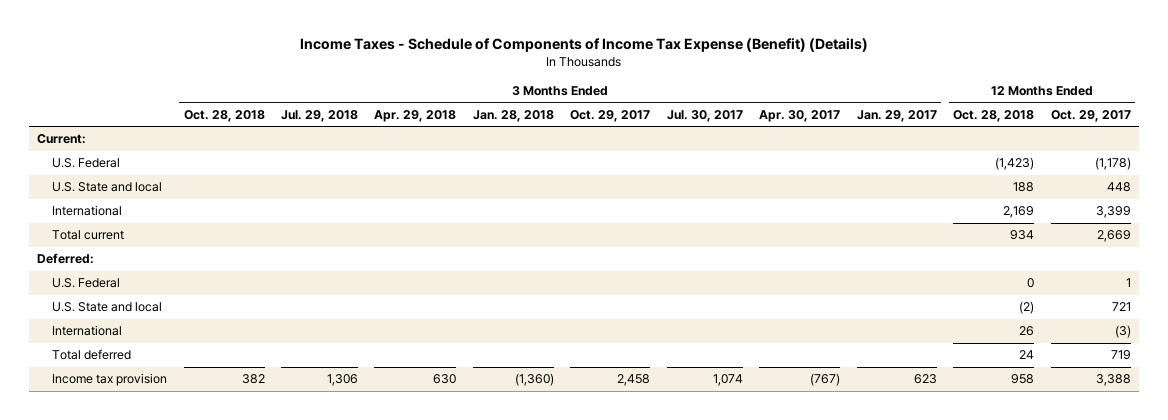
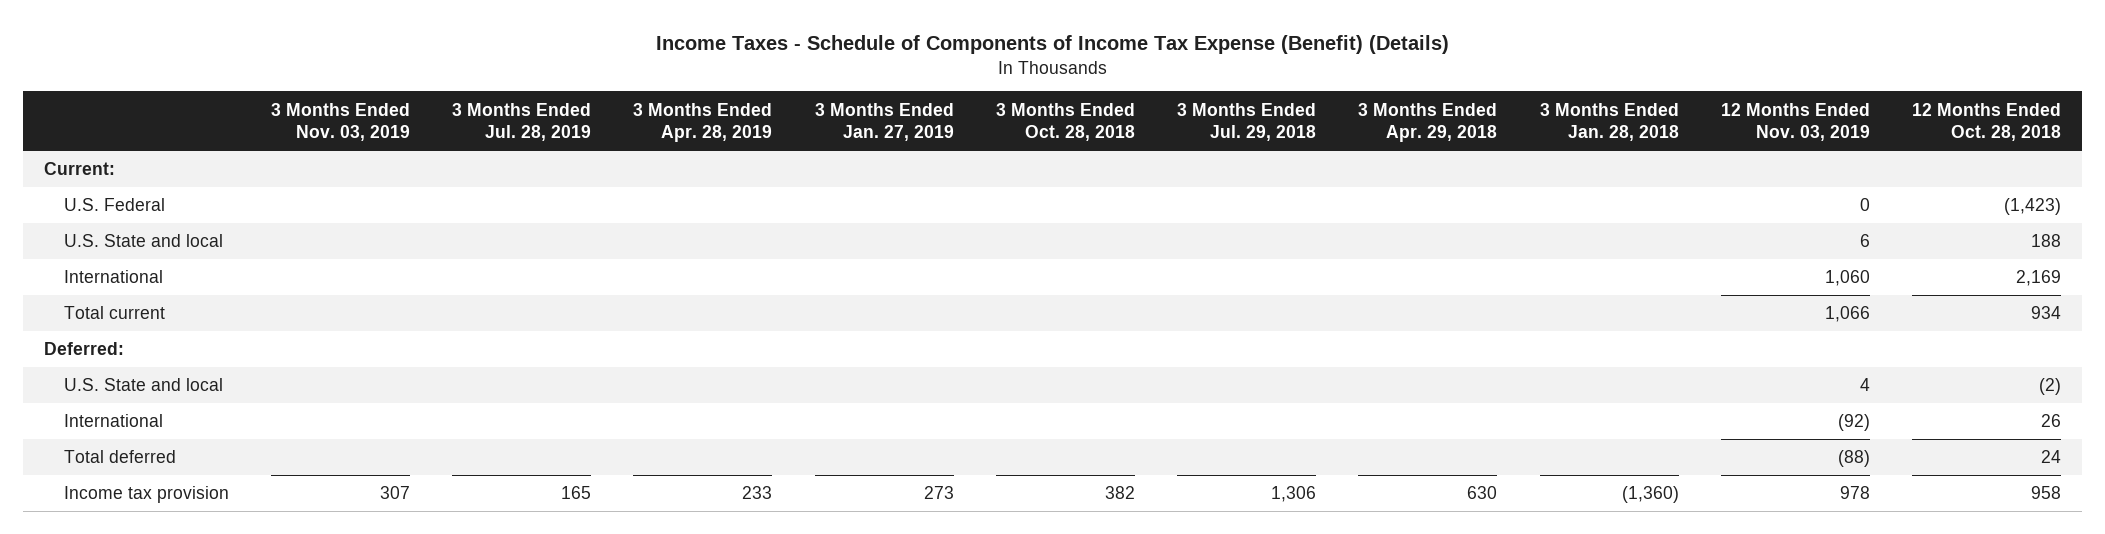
- | 3 Months Ended Oct. 28, 2018 | 3 Months Ended Jul. 29, 2018 | 3 Months Ended Apr. 29, 2018 | 3 Months Ended Jan. 28, 2018 | 3 Months Ended Oct. 29, 2017 | 3 Months Ended Jul. 30, 2017 | 3 Months Ended Apr. 30, 2017 | 3 Months Ended Jan. 29, 2017 | 12 Months Ended Oct. 28, 2018 | 12 Months Ended Oct. 29, 2017
+ | 3 Months Ended Nov. 03, 2019 | 3 Months Ended Jul. 28, 2019 | 3 Months Ended Apr. 28, 2019 | 3 Months Ended Jan. 27, 2019 | 3 Months Ended Oct. 28, 2018 | 3 Months Ended Jul. 29, 2018 | 3 Months Ended Apr. 29, 2018 | 3 Months Ended Jan. 28, 2018 | 12 Months Ended Nov. 03, 2019 | 12 Months Ended Oct. 28, 2018
- U.S. Federal | | | | | | | | | 0 | 1

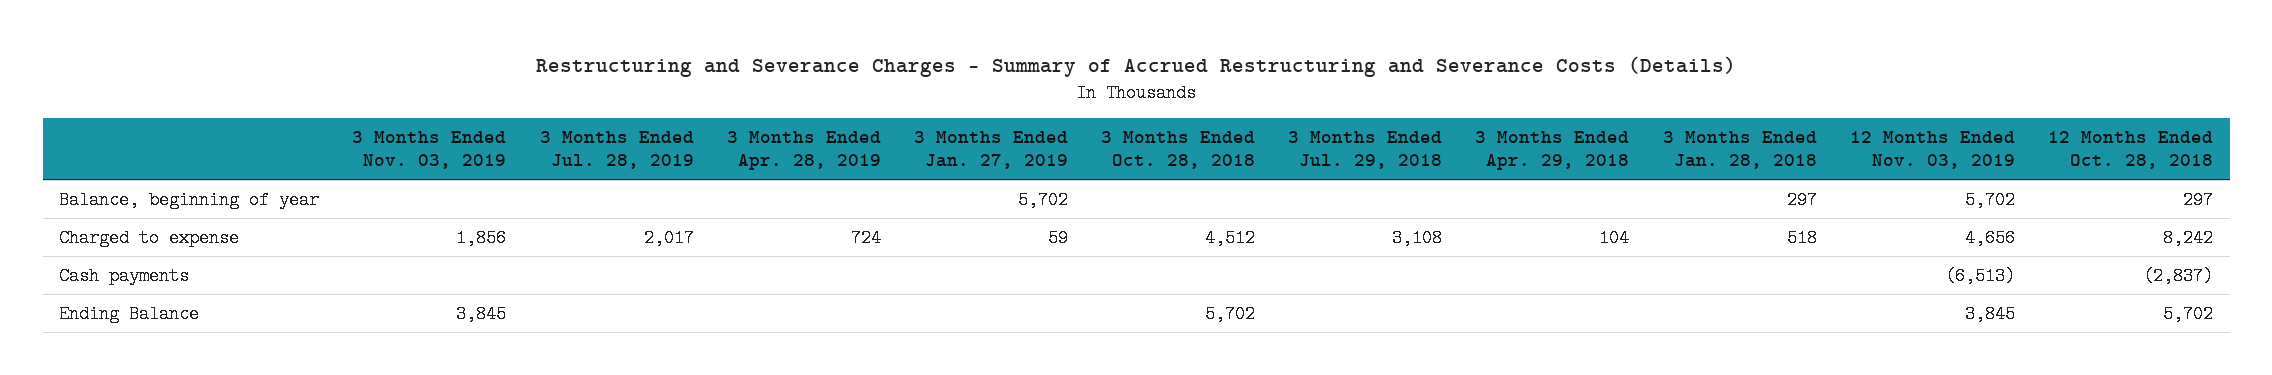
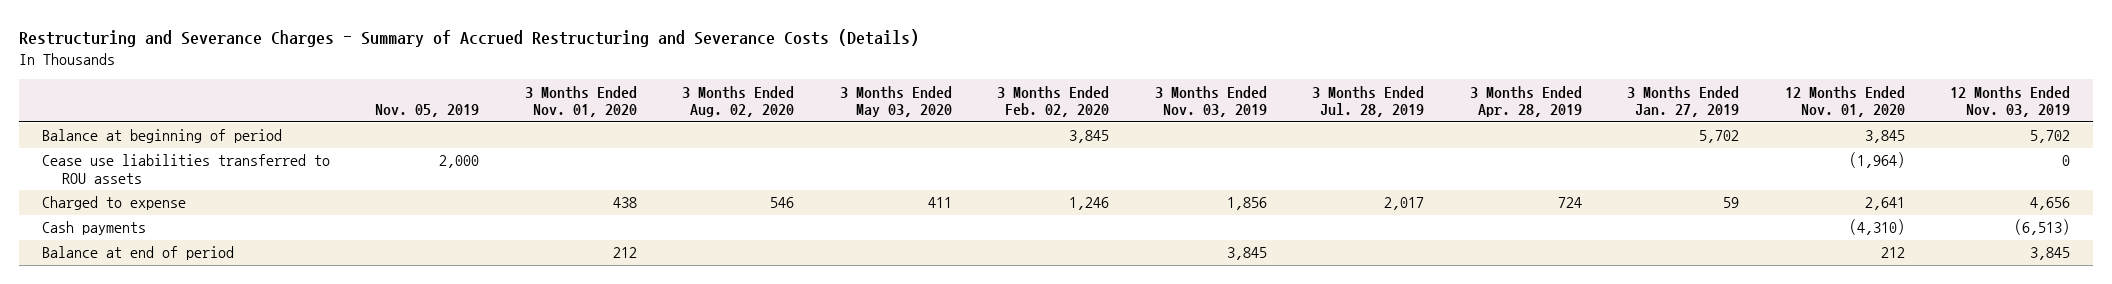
- | 3 Months Ended Nov. 03, 2019 | 3 Months Ended Jul. 28, 2019 | 3 Months Ended Apr. 28, 2019 | 3 Months Ended Jan. 27, 2019 | 3 Months Ended Oct. 28, 2018 | 3 Months Ended Jul. 29, 2018 | 3 Months Ended Apr. 29, 2018 | 3 Months Ended Jan. 28, 2018 | 12 Months Ended Nov. 03, 2019 | 12 Months Ended Oct. 28, 2018
+ | Nov. 05, 2019 | 3 Months Ended Nov. 01, 2020 | 3 Months Ended Aug. 02, 2020 | 3 Months Ended May 03, 2020 | 3 Months Ended Feb. 02, 2020 | 3 Months Ended Nov. 03, 2019 | 3 Months Ended Jul. 28, 2019 | 3 Months Ended Apr. 28, 2019 | 3 Months Ended Jan. 27, 2019 | 12 Months Ended Nov. 01, 2020 | 12 Months Ended Nov. 03, 2019
- Balance, beginning of year | | | | 5,702 | | | | 297 | 5,702 | 297
+ Balance at beginning of period | | | | | 3,845 | | | | 5,702 | 3,845 | 5,702
+ Cease use liabilities transferred to ROU assets | 2,000 | | | | | | | | | (1,964) | 0
- Ending Balance | 3,845 | | | | 5,702 | | | | 3,845 | 5,702
+ Balance at end of period | | 212 | | | | 3,845 | | | | 212 | 3,845

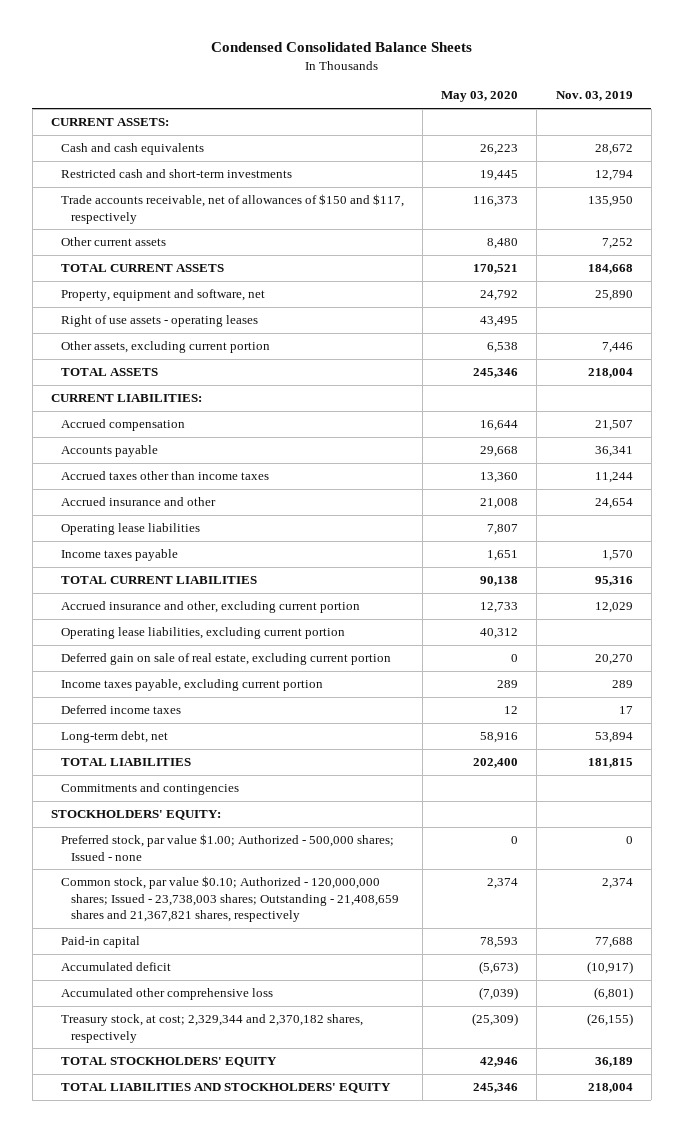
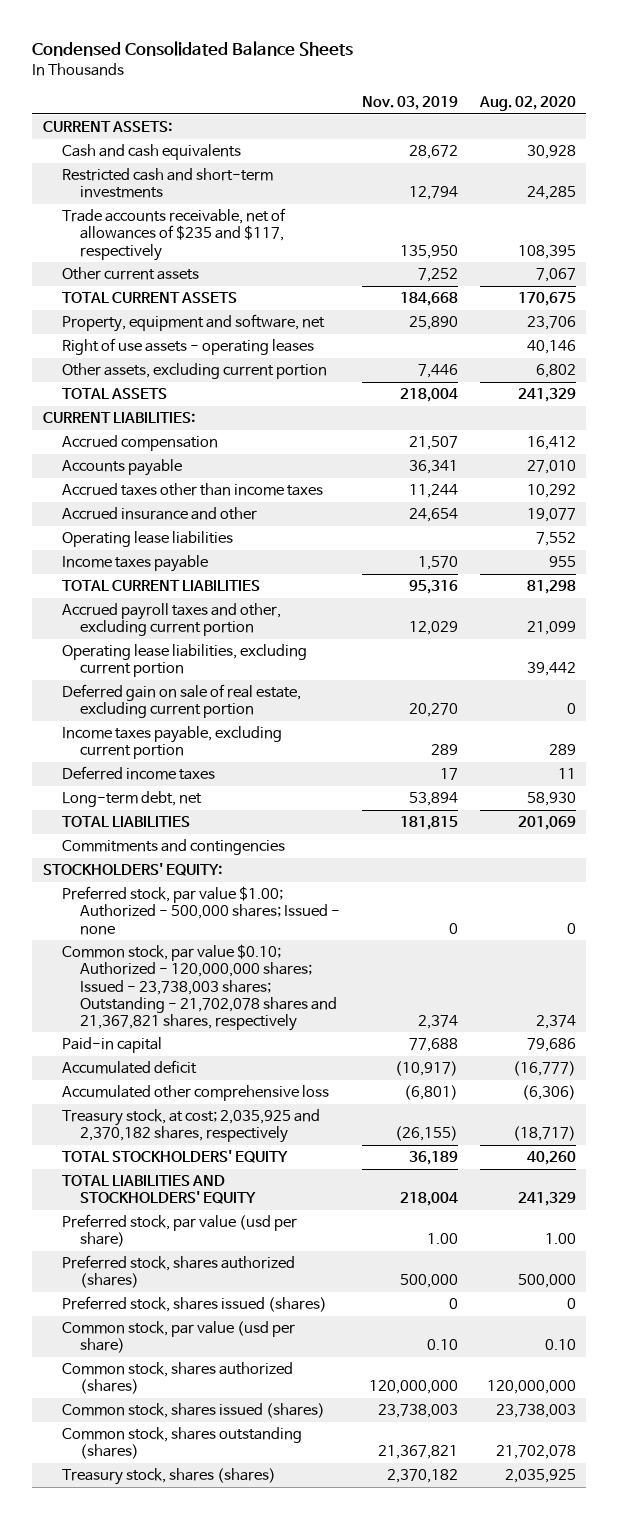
- | May 03, 2020 | Nov. 03, 2019
+ | Nov. 03, 2019 | Aug. 02, 2020
- Trade accounts receivable, net of allowances of $150 and $117, respectively | 116,373 | 135,950
+ Trade accounts receivable, net of allowances of $235 and $117, respectively | 135,950 | 108,395
- Accrued insurance and other, excluding current portion | 12,733 | 12,029
+ Accrued payroll taxes and other, excluding current portion | 12,029 | 21,099
- Common stock, par value $0.10; Authorized - 120,000,000 shares; Issued - 23,738,003 shares; Outstanding - 21,408,659 shares and 21,367,821 shares, respectively | 2,374 | 2,374
+ Common stock, par value $0.10; Authorized - 120,000,000 shares; Issued - 23,738,003 shares; Outstanding - 21,702,078 shares and 21,367,821 shares, respectively | 2,374 | 2,374
- Treasury stock, at cost; 2,329,344 and 2,370,182 shares, respectively | (25,309) | (26,155)
+ Treasury stock, at cost; 2,035,925 and 2,370,182 shares, respectively | (26,155) | (18,717)
+ Preferred stock, par value (usd per share) | 1.00 | 1.00
+ Preferred stock, shares authorized (shares) | 500,000 | 500,000
+ Preferred stock, shares issued (shares) | 0 | 0
+ Common stock, par value (usd per share) | 0.10 | 0.10
+ Common stock, shares authorized (shares) | 120,000,000 | 120,000,000
+ Common stock, shares issued (shares) | 23,738,003 | 23,738,003
+ Common stock, shares outstanding (shares) | 21,367,821 | 21,702,078
+ Treasury stock, shares (shares) | 2,370,182 | 2,035,925

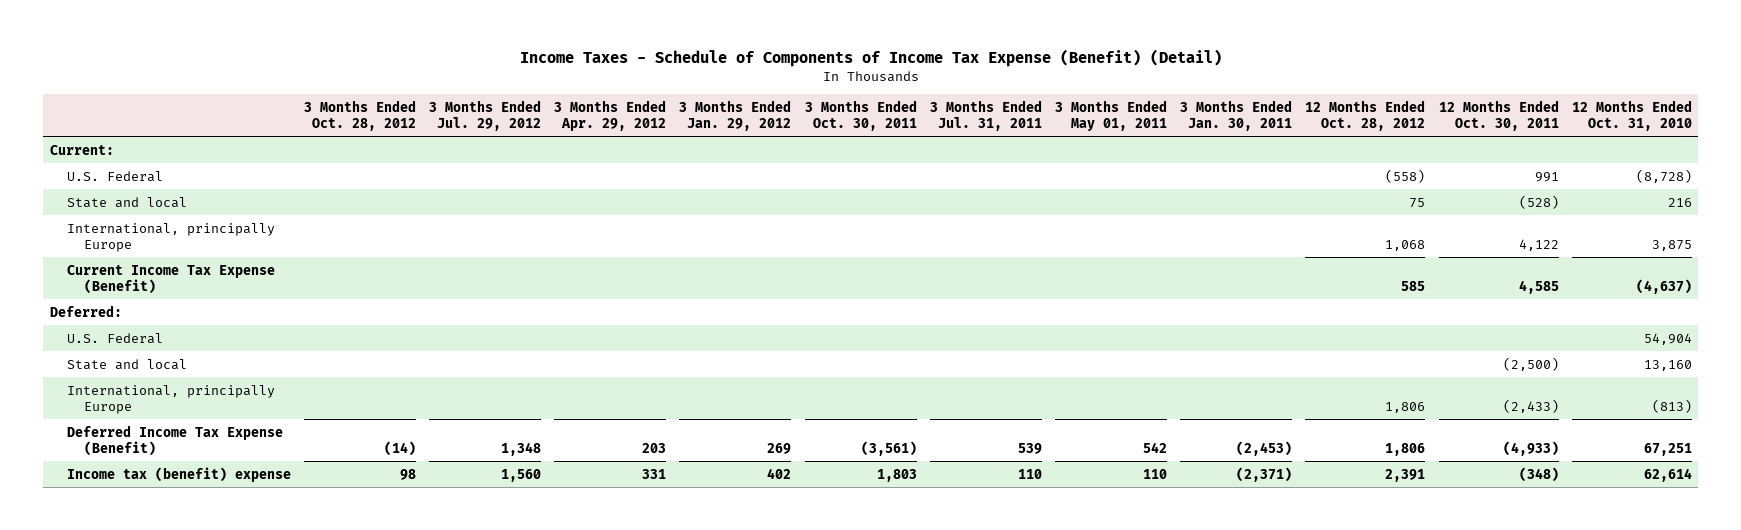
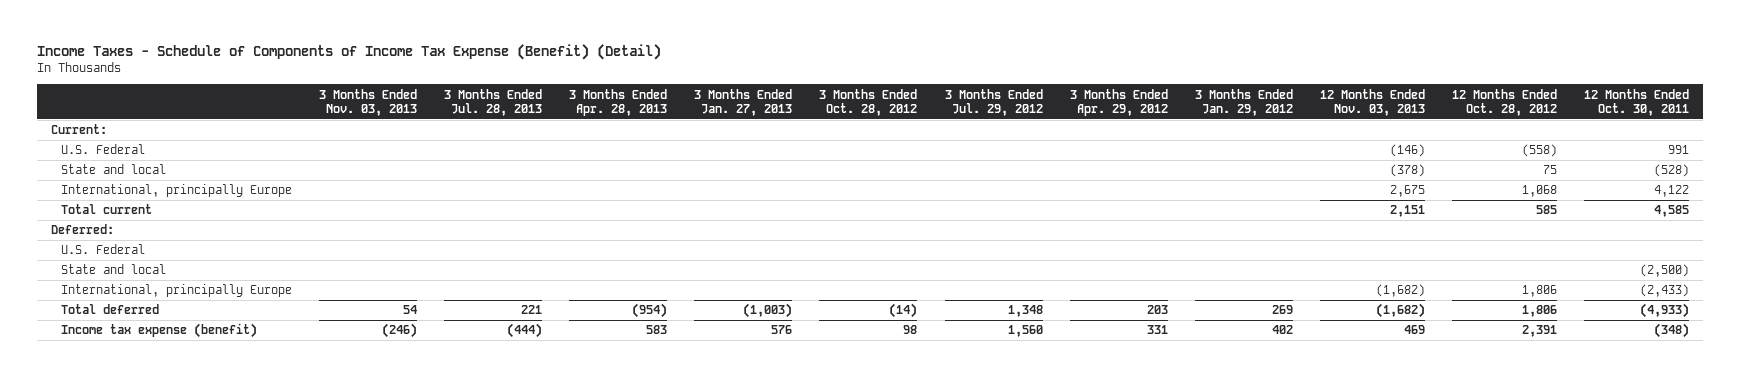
- | 3 Months Ended Oct. 28, 2012 | 3 Months Ended Jul. 29, 2012 | 3 Months Ended Apr. 29, 2012 | 3 Months Ended Jan. 29, 2012 | 3 Months Ended Oct. 30, 2011 | 3 Months Ended Jul. 31, 2011 | 3 Months Ended May 01, 2011 | 3 Months Ended Jan. 30, 2011 | 12 Months Ended Oct. 28, 2012 | 12 Months Ended Oct. 30, 2011 | 12 Months Ended Oct. 31, 2010
+ | 3 Months Ended Nov. 03, 2013 | 3 Months Ended Jul. 28, 2013 | 3 Months Ended Apr. 28, 2013 | 3 Months Ended Jan. 27, 2013 | 3 Months Ended Oct. 28, 2012 | 3 Months Ended Jul. 29, 2012 | 3 Months Ended Apr. 29, 2012 | 3 Months Ended Jan. 29, 2012 | 12 Months Ended Nov. 03, 2013 | 12 Months Ended Oct. 28, 2012 | 12 Months Ended Oct. 30, 2011
- Current Income Tax Expense (Benefit) | | | | | | | | | 585 | 4,585 | (4,637)
+ Total current | | | | | | | | | 2,151 | 585 | 4,585
- Deferred Income Tax Expense (Benefit) | (14) | 1,348 | 203 | 269 | (3,561) | 539 | 542 | (2,453) | 1,806 | (4,933) | 67,251
- Income tax (benefit) expense | 98 | 1,560 | 331 | 402 | 1,803 | 110 | 110 | (2,371) | 2,391 | (348) | 62,614
+ Total deferred | 54 | 221 | (954) | (1,003) | (14) | 1,348 | 203 | 269 | (1,682) | 1,806 | (4,933)
+ Income tax expense (benefit) | (246) | (444) | 583 | 576 | 98 | 1,560 | 331 | 402 | 469 | 2,391 | (348)

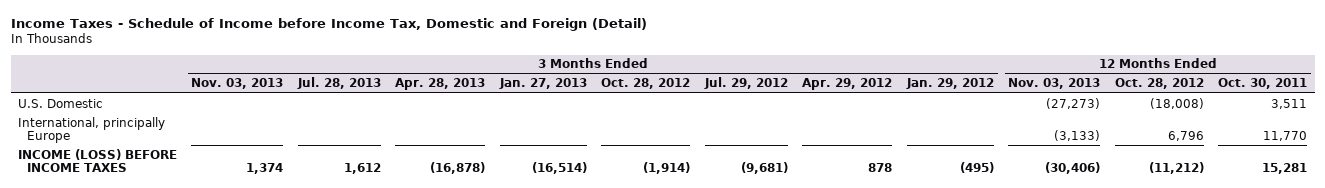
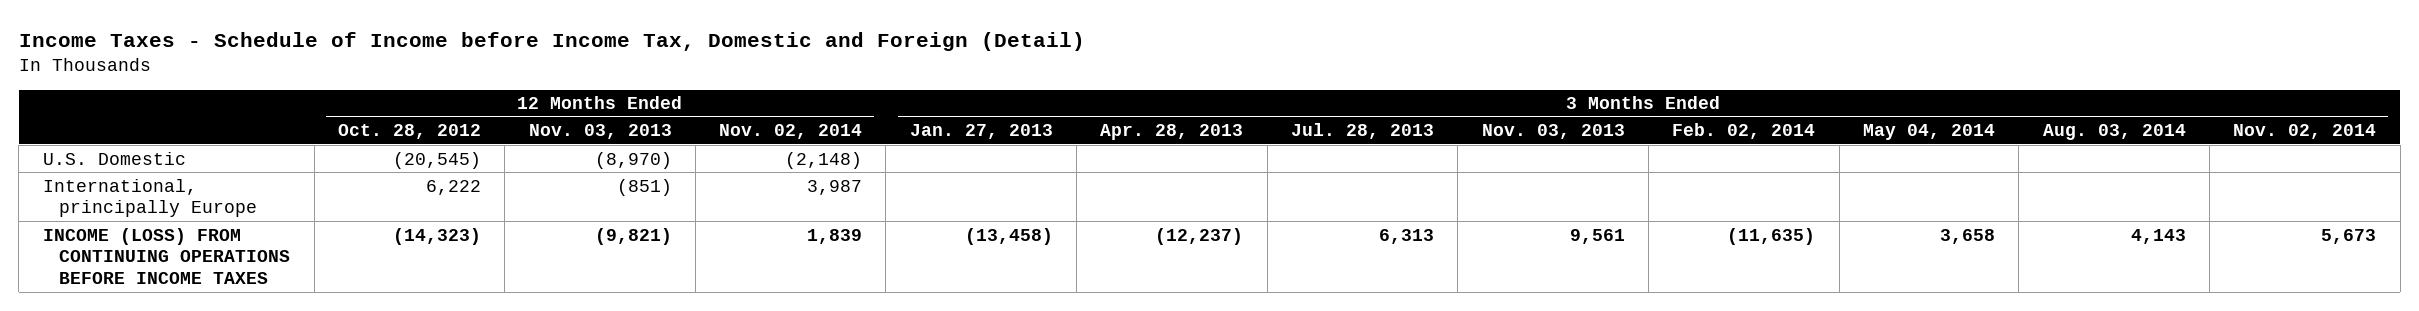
- | 3 Months Ended Nov. 03, 2013 | 3 Months Ended Jul. 28, 2013 | 3 Months Ended Apr. 28, 2013 | 3 Months Ended Jan. 27, 2013 | 3 Months Ended Oct. 28, 2012 | 3 Months Ended Jul. 29, 2012 | 3 Months Ended Apr. 29, 2012 | 3 Months Ended Jan. 29, 2012 | 12 Months Ended Nov. 03, 2013 | 12 Months Ended Oct. 28, 2012 | 12 Months Ended Oct. 30, 2011
+ | 12 Months Ended Oct. 28, 2012 | 12 Months Ended Nov. 03, 2013 | 12 Months Ended Nov. 02, 2014 | 3 Months Ended Jan. 27, 2013 | 3 Months Ended Apr. 28, 2013 | 3 Months Ended Jul. 28, 2013 | 3 Months Ended Nov. 03, 2013 | 3 Months Ended Feb. 02, 2014 | 3 Months Ended May 04, 2014 | 3 Months Ended Aug. 03, 2014 | 3 Months Ended Nov. 02, 2014
- U.S. Domestic | | | | | | | | | (27,273) | (18,008) | 3,511
- International, principally Europe | | | | | | | | | (3,133) | 6,796 | 11,770
- INCOME (LOSS) BEFORE INCOME TAXES | 1,374 | 1,612 | (16,878) | (16,514) | (1,914) | (9,681) | 878 | (495) | (30,406) | (11,212) | 15,281
+ U.S. Domestic | (20,545) | (8,970) | (2,148) | | | | | | | |
+ International, principally Europe | 6,222 | (851) | 3,987 | | | | | | | |
+ INCOME (LOSS) FROM CONTINUING OPERATIONS BEFORE INCOME TAXES | (14,323) | (9,821) | 1,839 | (13,458) | (12,237) | 6,313 | 9,561 | (11,635) | 3,658 | 4,143 | 5,673

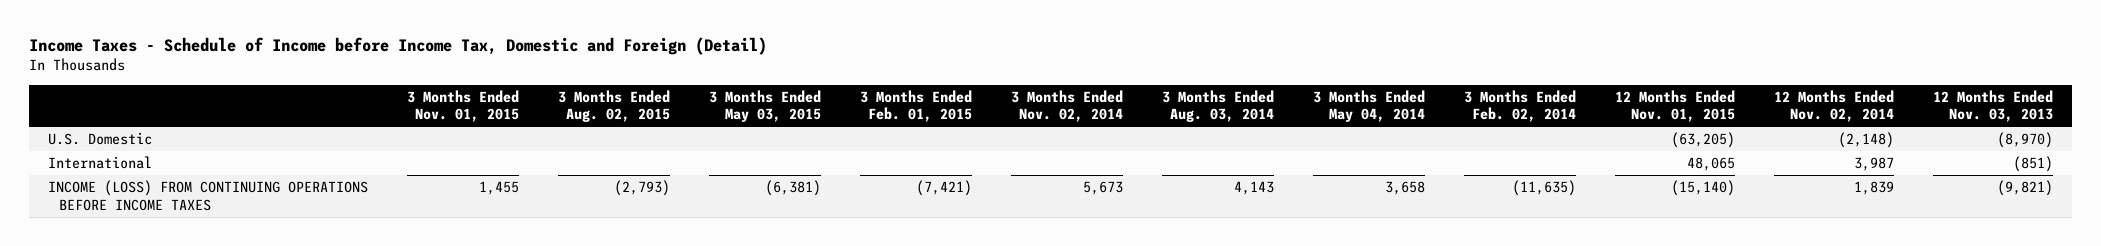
- | 12 Months Ended Oct. 28, 2012 | 12 Months Ended Nov. 03, 2013 | 12 Months Ended Nov. 02, 2014 | 3 Months Ended Jan. 27, 2013 | 3 Months Ended Apr. 28, 2013 | 3 Months Ended Jul. 28, 2013 | 3 Months Ended Nov. 03, 2013 | 3 Months Ended Feb. 02, 2014 | 3 Months Ended May 04, 2014 | 3 Months Ended Aug. 03, 2014 | 3 Months Ended Nov. 02, 2014
+ | 3 Months Ended Nov. 01, 2015 | 3 Months Ended Aug. 02, 2015 | 3 Months Ended May 03, 2015 | 3 Months Ended Feb. 01, 2015 | 3 Months Ended Nov. 02, 2014 | 3 Months Ended Aug. 03, 2014 | 3 Months Ended May 04, 2014 | 3 Months Ended Feb. 02, 2014 | 12 Months Ended Nov. 01, 2015 | 12 Months Ended Nov. 02, 2014 | 12 Months Ended Nov. 03, 2013
- International, principally Europe | 6,222 | (851) | 3,987 | | | | | | | |
+ International | | | | | | | | | 48,065 | 3,987 | (851)

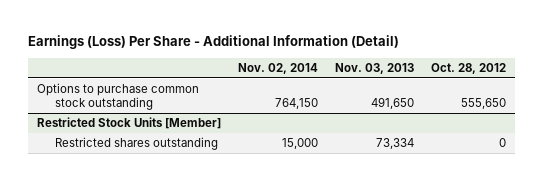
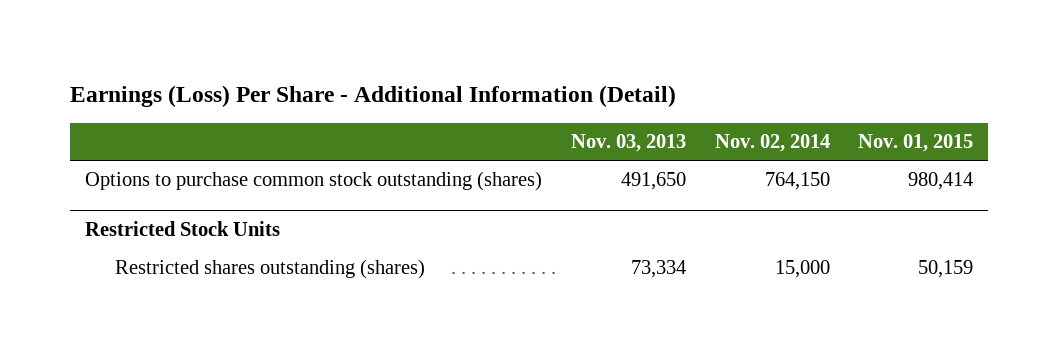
- | Nov. 02, 2014 | Nov. 03, 2013 | Oct. 28, 2012
+ | Nov. 03, 2013 | Nov. 02, 2014 | Nov. 01, 2015
- Options to purchase common stock outstanding | 764,150 | 491,650 | 555,650
- Restricted Stock Units [Member]
- Restricted shares outstanding | 15,000 | 73,334 | 0
+ Options to purchase common stock outstanding (shares) | 491,650 | 764,150 | 980,414
+ Restricted Stock Units
+ Restricted shares outstanding (shares) | 73,334 | 15,000 | 50,159

